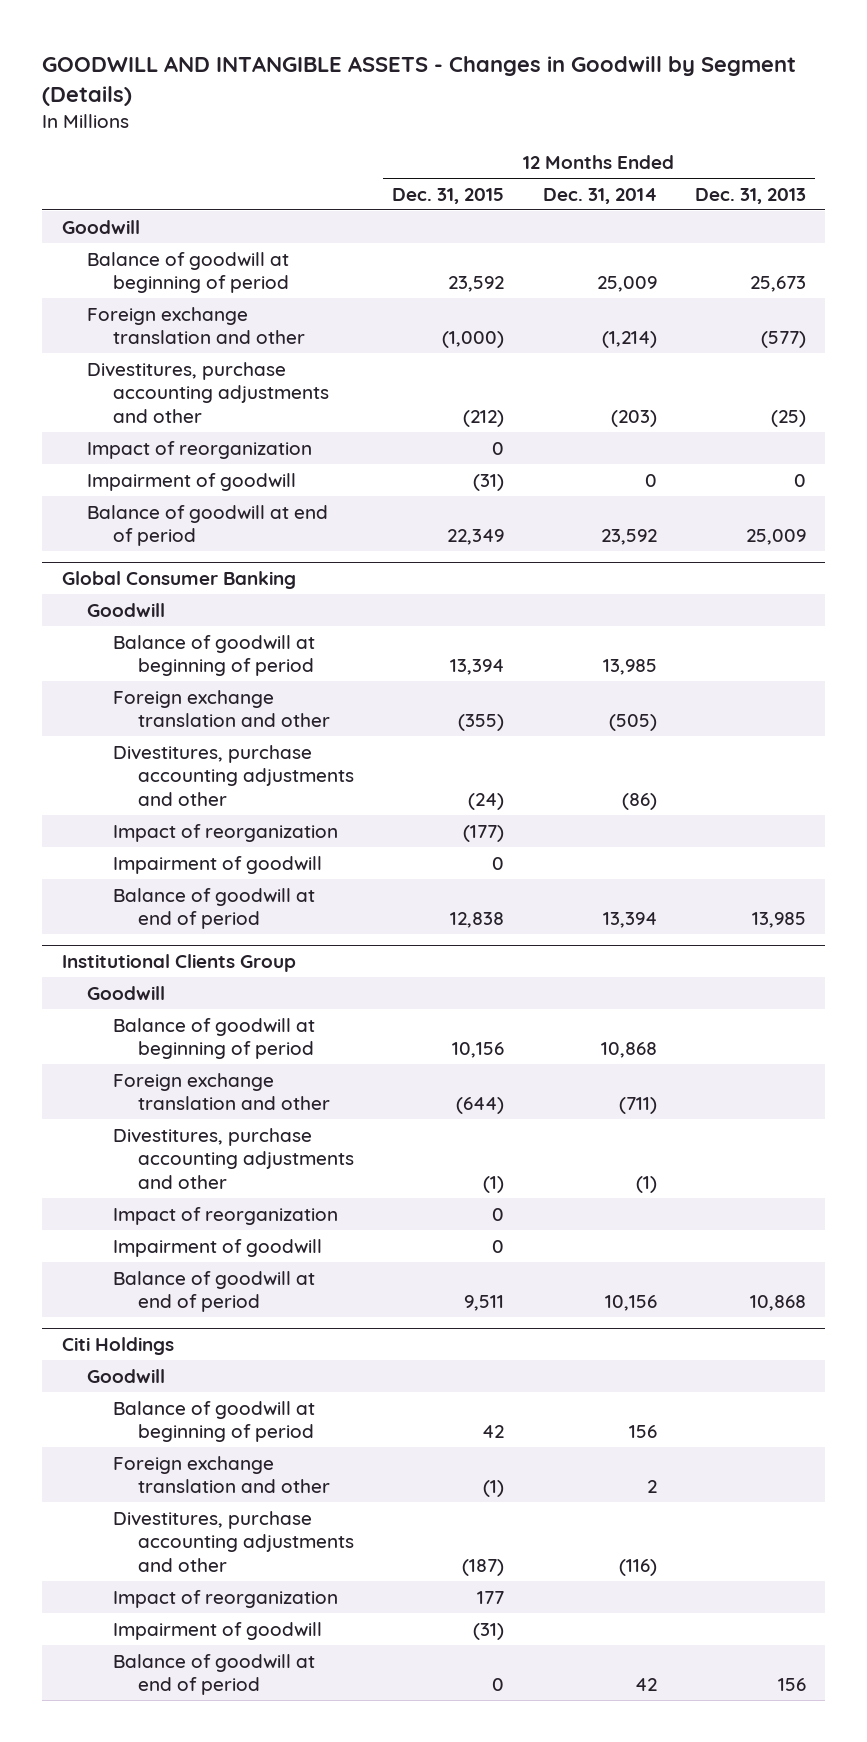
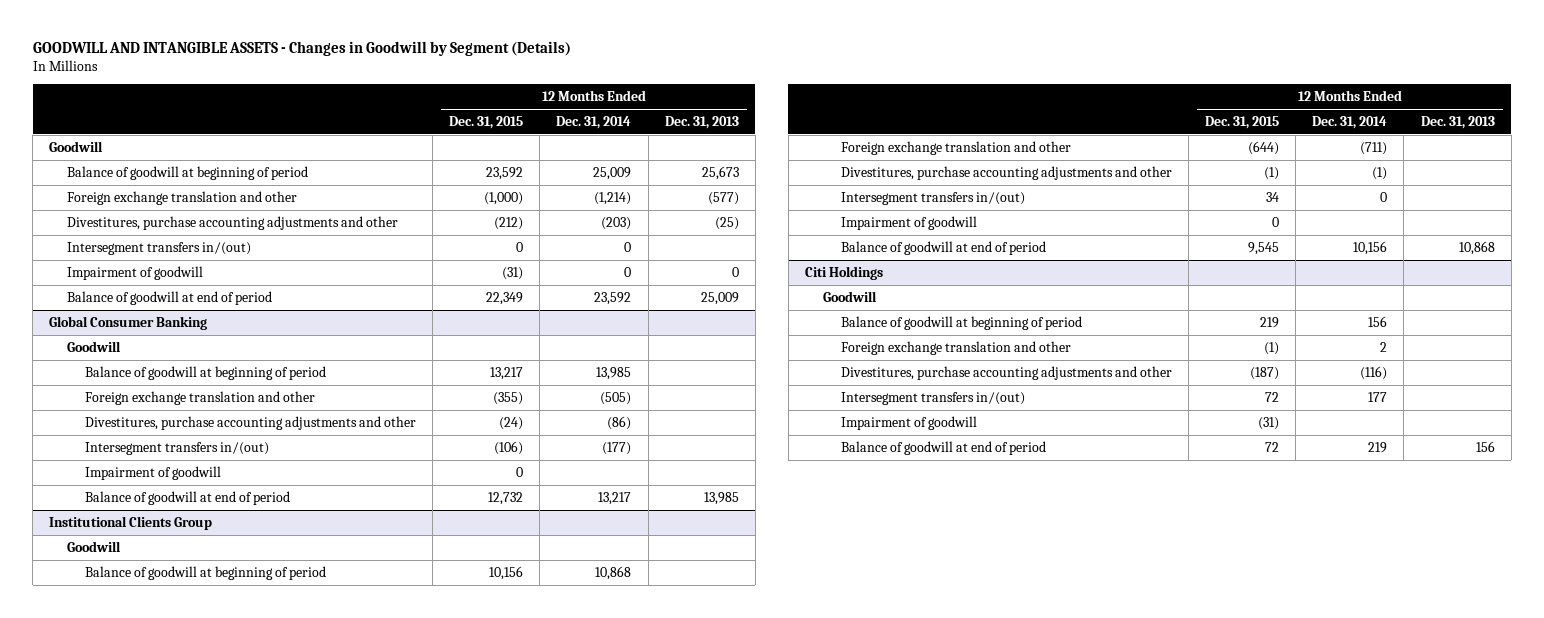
- Impact of reorganization | 0 | |
+ Intersegment transfers in/(out) | 0 | 0 |
@ Global Consumer Banking
- Balance of goodwill at beginning of period | 13,394 | 13,985 |
+ Balance of goodwill at beginning of period | 13,217 | 13,985 |
- Impact of reorganization | (177) | |
+ Intersegment transfers in/(out) | (106) | (177) |
- Balance of goodwill at end of period | 12,838 | 13,394 | 13,985
+ Balance of goodwill at end of period | 12,732 | 13,217 | 13,985
@ Institutional Clients Group
- Impact of reorganization | 0 | |
+ Intersegment transfers in/(out) | 34 | 0 |
- Balance of goodwill at end of period | 9,511 | 10,156 | 10,868
+ Balance of goodwill at end of period | 9,545 | 10,156 | 10,868
@ Citi Holdings
- Balance of goodwill at beginning of period | 42 | 156 |
+ Balance of goodwill at beginning of period | 219 | 156 |
- Impact of reorganization | 177 | |
+ Intersegment transfers in/(out) | 72 | 177 |
- Balance of goodwill at end of period | 0 | 42 | 156
+ Balance of goodwill at end of period | 72 | 219 | 156

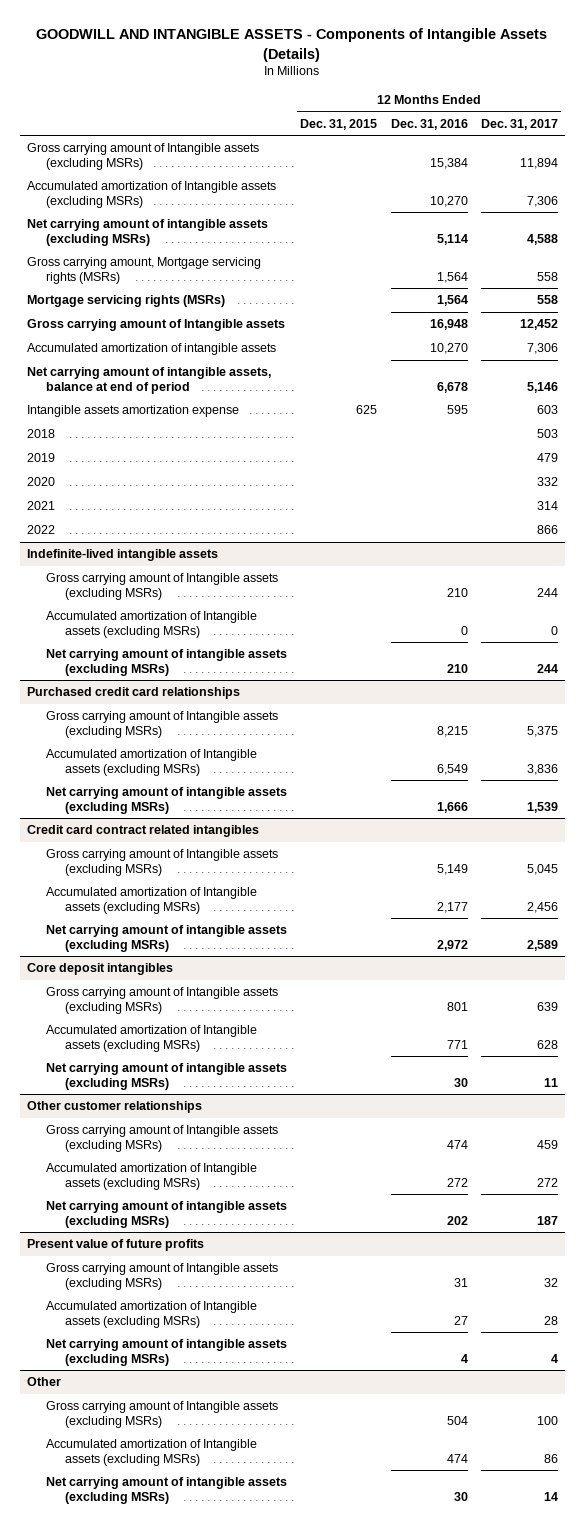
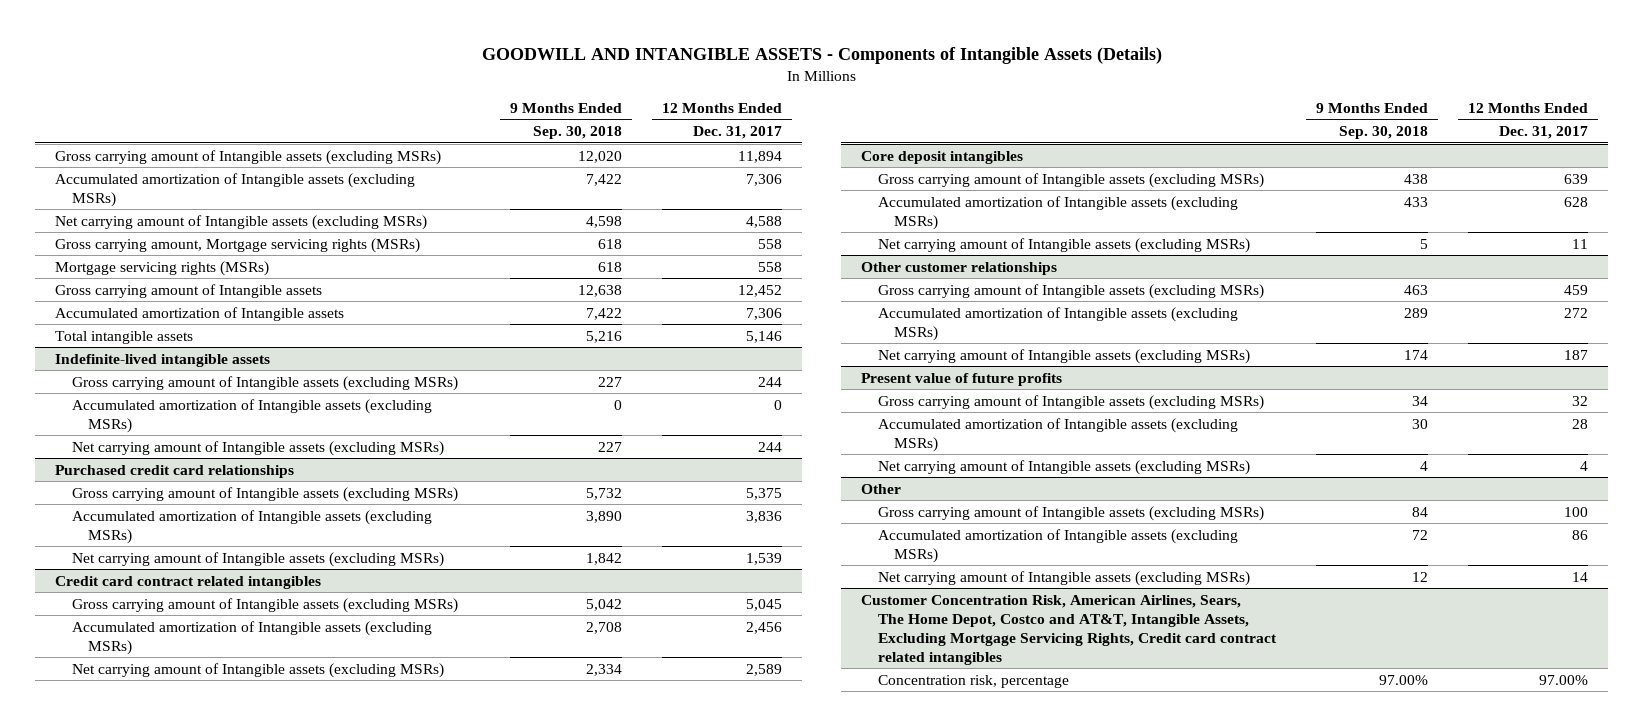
- | 12 Months Ended Dec. 31, 2015 | 12 Months Ended Dec. 31, 2016 | 12 Months Ended Dec. 31, 2017
+ | 9 Months Ended Sep. 30, 2018 | 12 Months Ended Dec. 31, 2017
- Net carrying amount of intangible assets (excluding MSRs) | | 5,114 | 4,588
+ Net carrying amount of Intangible assets (excluding MSRs) | 4,598 | 4,588
- Accumulated amortization of intangible assets | | 10,270 | 7,306
- Net carrying amount of intangible assets, balance at end of period | | 6,678 | 5,146
- Intangible assets amortization expense | 625 | 595 | 603
- 2018 | | | 503
- 2019 | | | 479
- 2020 | | | 332
- 2021 | | | 314
- 2022 | | | 866
+ Accumulated amortization of Intangible assets | 7,422 | 7,306
+ Total intangible assets | 5,216 | 5,146
@ Indefinite-lived intangible assets
- Net carrying amount of intangible assets (excluding MSRs) | | 210 | 244
+ Net carrying amount of Intangible assets (excluding MSRs) | 227 | 244
@ Purchased credit card relationships
- Net carrying amount of intangible assets (excluding MSRs) | | 1,666 | 1,539
+ Net carrying amount of Intangible assets (excluding MSRs) | 1,842 | 1,539
@ Credit card contract related intangibles
- Net carrying amount of intangible assets (excluding MSRs) | | 2,972 | 2,589
+ Net carrying amount of Intangible assets (excluding MSRs) | 2,334 | 2,589
@ Core deposit intangibles
- Net carrying amount of intangible assets (excluding MSRs) | | 30 | 11
+ Net carrying amount of Intangible assets (excluding MSRs) | 5 | 11
@ Other customer relationships
- Net carrying amount of intangible assets (excluding MSRs) | | 202 | 187
+ Net carrying amount of Intangible assets (excluding MSRs) | 174 | 187
@ Present value of future profits
- Net carrying amount of intangible assets (excluding MSRs) | | 4 | 4
+ Net carrying amount of Intangible assets (excluding MSRs) | 4 | 4
@ Other
- Net carrying amount of intangible assets (excluding MSRs) | | 30 | 14
+ Net carrying amount of Intangible assets (excluding MSRs) | 12 | 14
+ Customer Concentration Risk, American Airlines, Sears, The Home Depot, Costco and AT&T, Intangible Assets, Excluding Mortgage Servicing Rights, Credit card contract related intangibles
+ Concentration risk, percentage | 97.00% | 97.00%

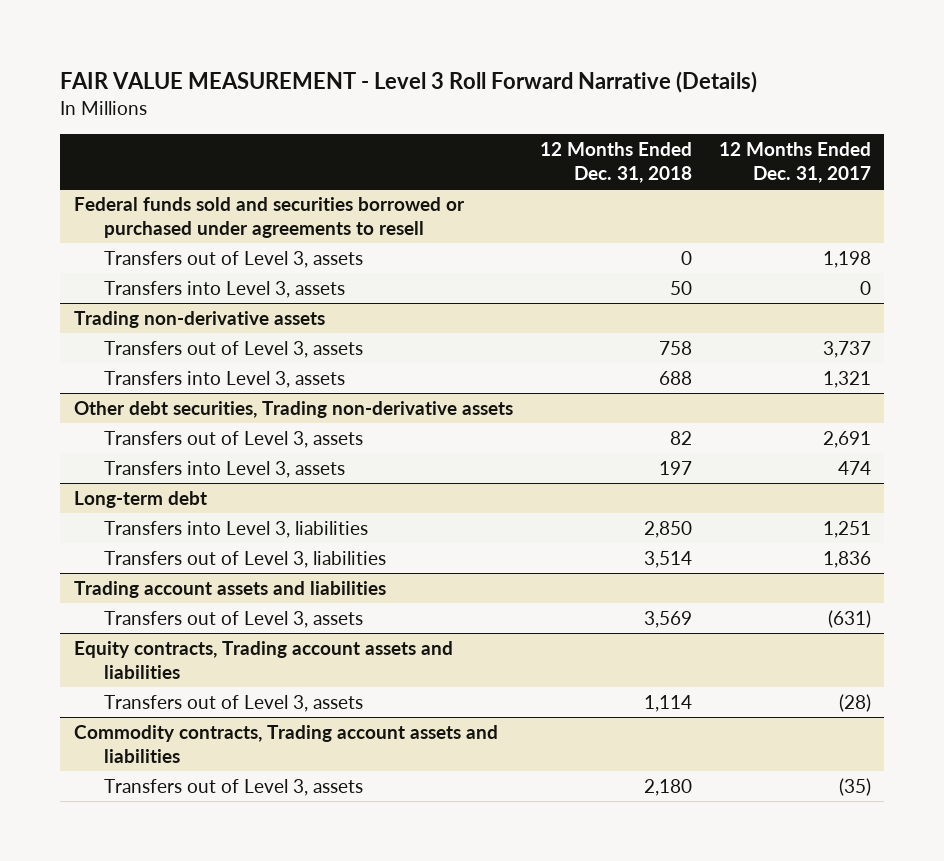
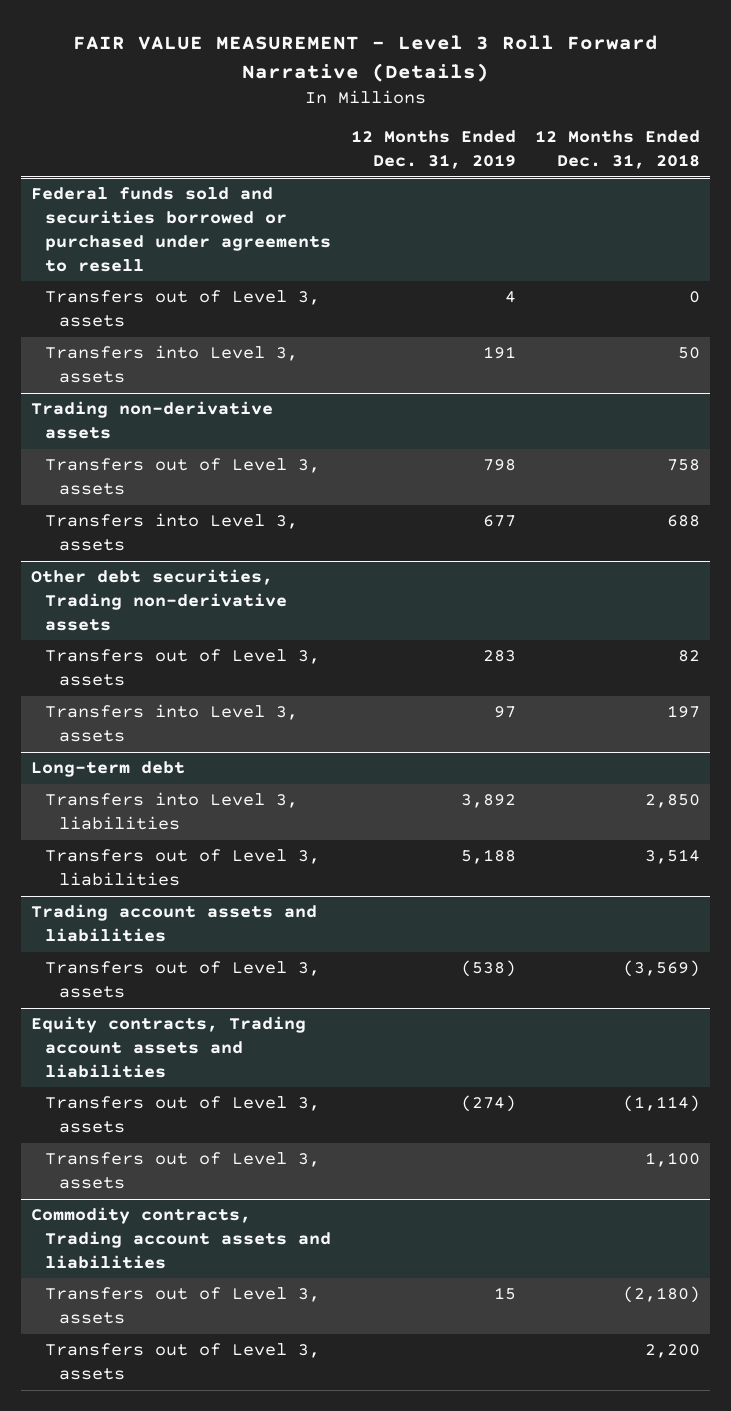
- | 12 Months Ended Dec. 31, 2018 | 12 Months Ended Dec. 31, 2017
+ | 12 Months Ended Dec. 31, 2019 | 12 Months Ended Dec. 31, 2018
@ Trading account assets and liabilities
- Transfers out of Level 3, assets | 3,569 | (631)
+ Transfers out of Level 3, assets | (538) | (3,569)
@ Equity contracts, Trading account assets and liabilities
- Transfers out of Level 3, assets | 1,114 | (28)
+ Transfers out of Level 3, assets | (274) | (1,114)
+ Transfers out of Level 3, assets | | 1,100
@ Commodity contracts, Trading account assets and liabilities
- Transfers out of Level 3, assets | 2,180 | (35)
+ Transfers out of Level 3, assets | 15 | (2,180)
+ Transfers out of Level 3, assets | | 2,200

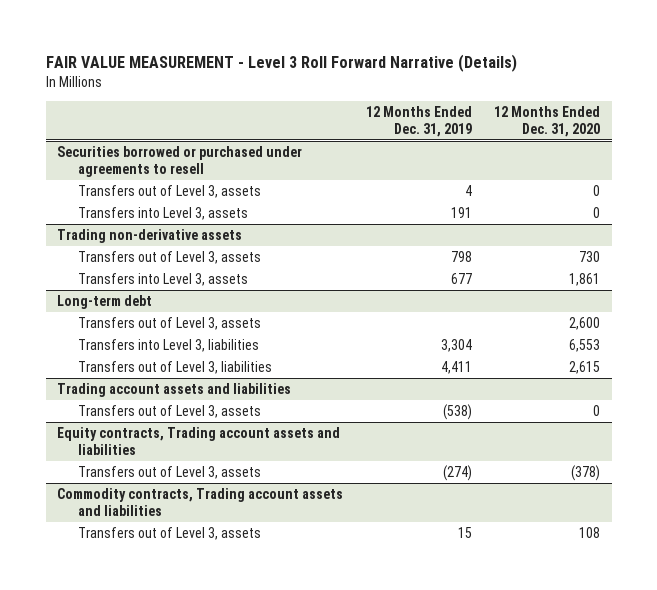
- | 12 Months Ended Dec. 31, 2019 | 12 Months Ended Dec. 31, 2018
+ | 12 Months Ended Dec. 31, 2019 | 12 Months Ended Dec. 31, 2020
- Federal funds sold and securities borrowed or purchased under agreements to resell
+ Securities borrowed or purchased under agreements to resell
- Other debt securities, Trading non-derivative assets
- Transfers out of Level 3, assets | 283 | 82
- Transfers into Level 3, assets | 97 | 197
@ Long-term debt
- Transfers into Level 3, liabilities | 3,892 | 2,850
- Transfers out of Level 3, liabilities | 5,188 | 3,514
+ Transfers out of Level 3, assets | | 2,600
+ Transfers into Level 3, liabilities | 3,304 | 6,553
+ Transfers out of Level 3, liabilities | 4,411 | 2,615
@ Equity contracts, Trading account assets and liabilities
- Transfers out of Level 3, assets | | 1,100
@ Commodity contracts, Trading account assets and liabilities
- Transfers out of Level 3, assets | | 2,200

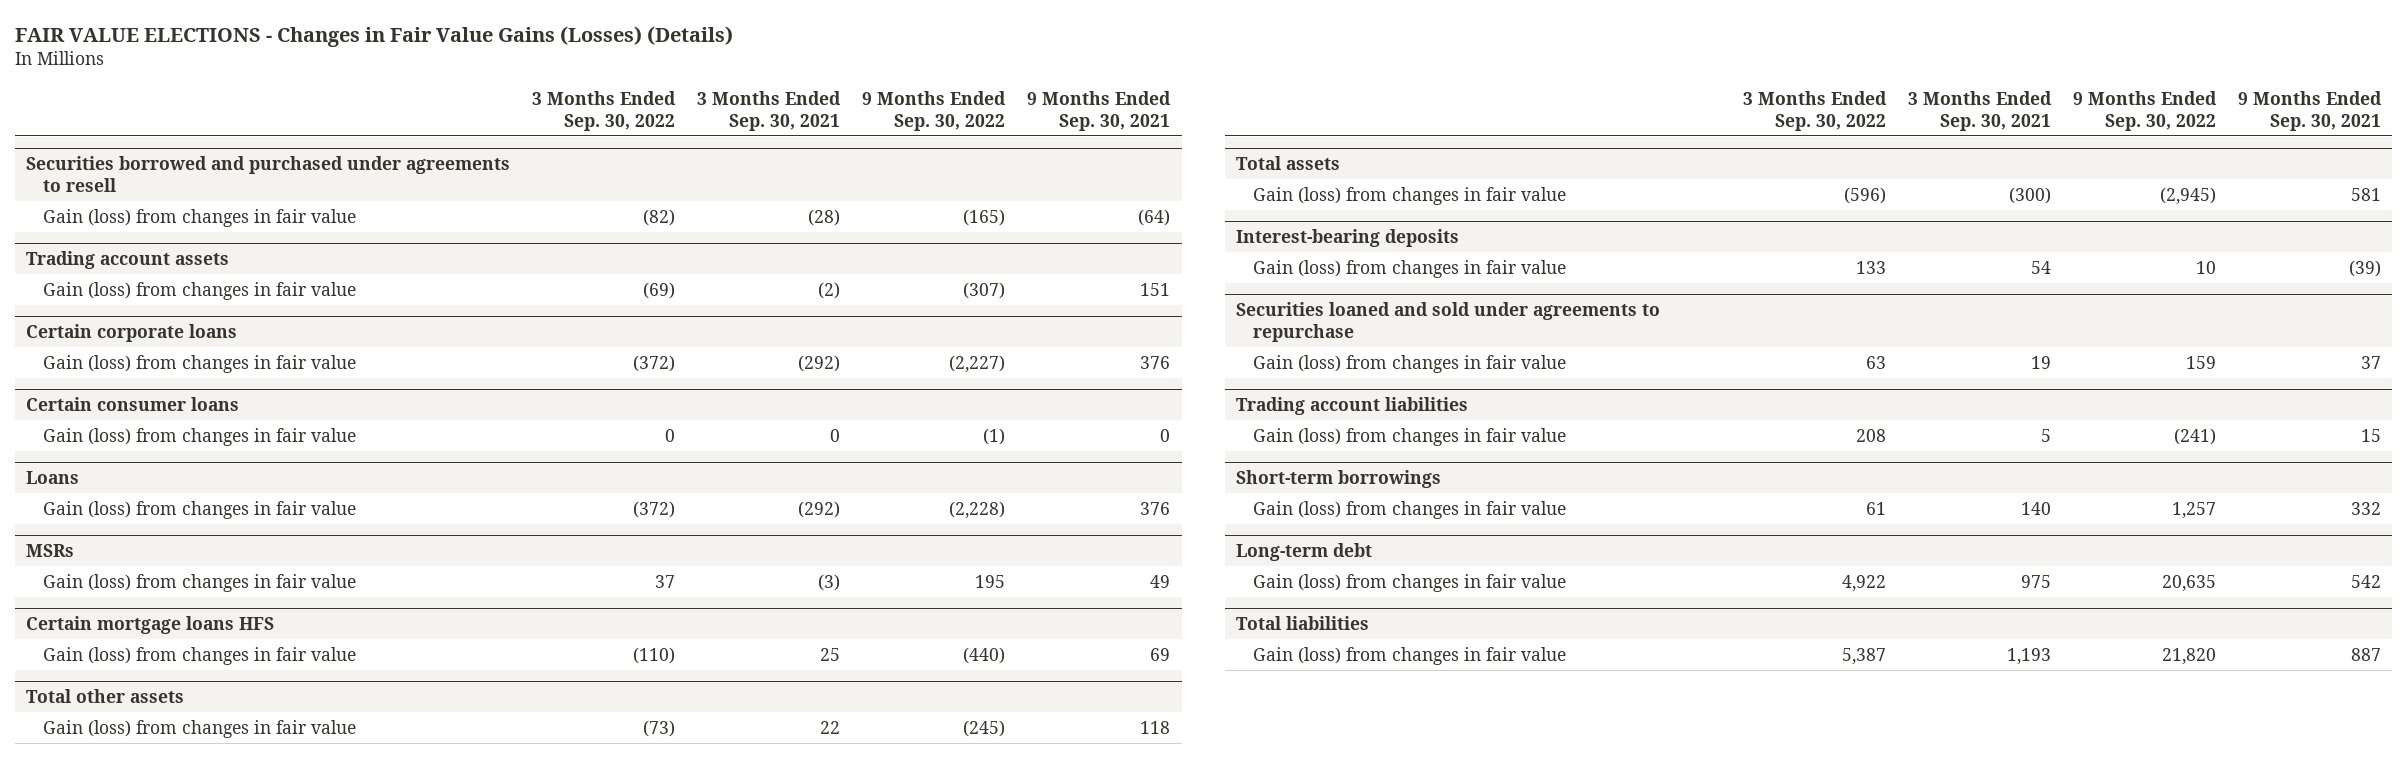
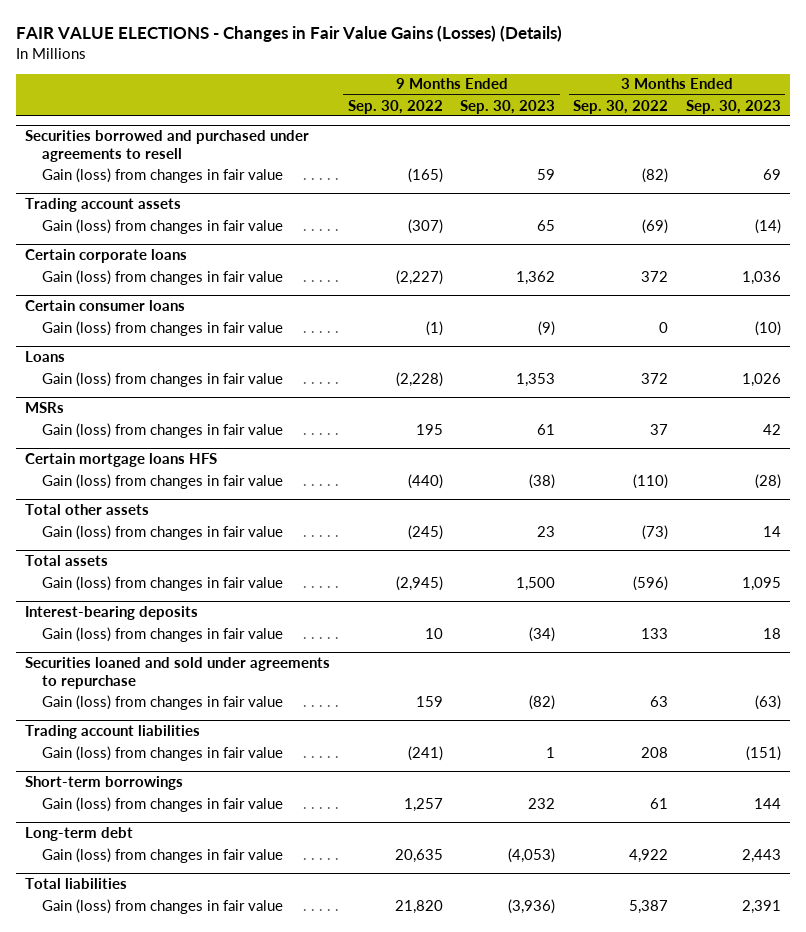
- | 3 Months Ended Sep. 30, 2022 | 3 Months Ended Sep. 30, 2021 | 9 Months Ended Sep. 30, 2022 | 9 Months Ended Sep. 30, 2021
+ | 9 Months Ended Sep. 30, 2022 | 9 Months Ended Sep. 30, 2023 | 3 Months Ended Sep. 30, 2022 | 3 Months Ended Sep. 30, 2023
@ Certain corporate loans
- Gain (loss) from changes in fair value | (372) | (292) | (2,227) | 376
+ Gain (loss) from changes in fair value | (2,227) | 1,362 | 372 | 1,036
@ Loans
- Gain (loss) from changes in fair value | (372) | (292) | (2,228) | 376
+ Gain (loss) from changes in fair value | (2,228) | 1,353 | 372 | 1,026

